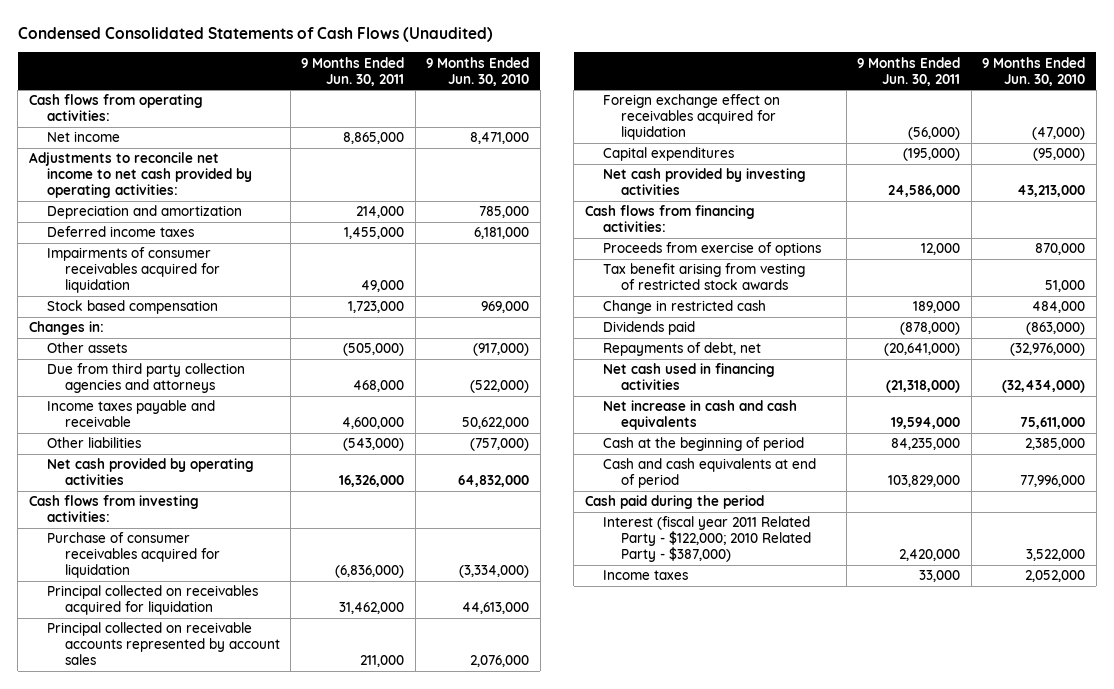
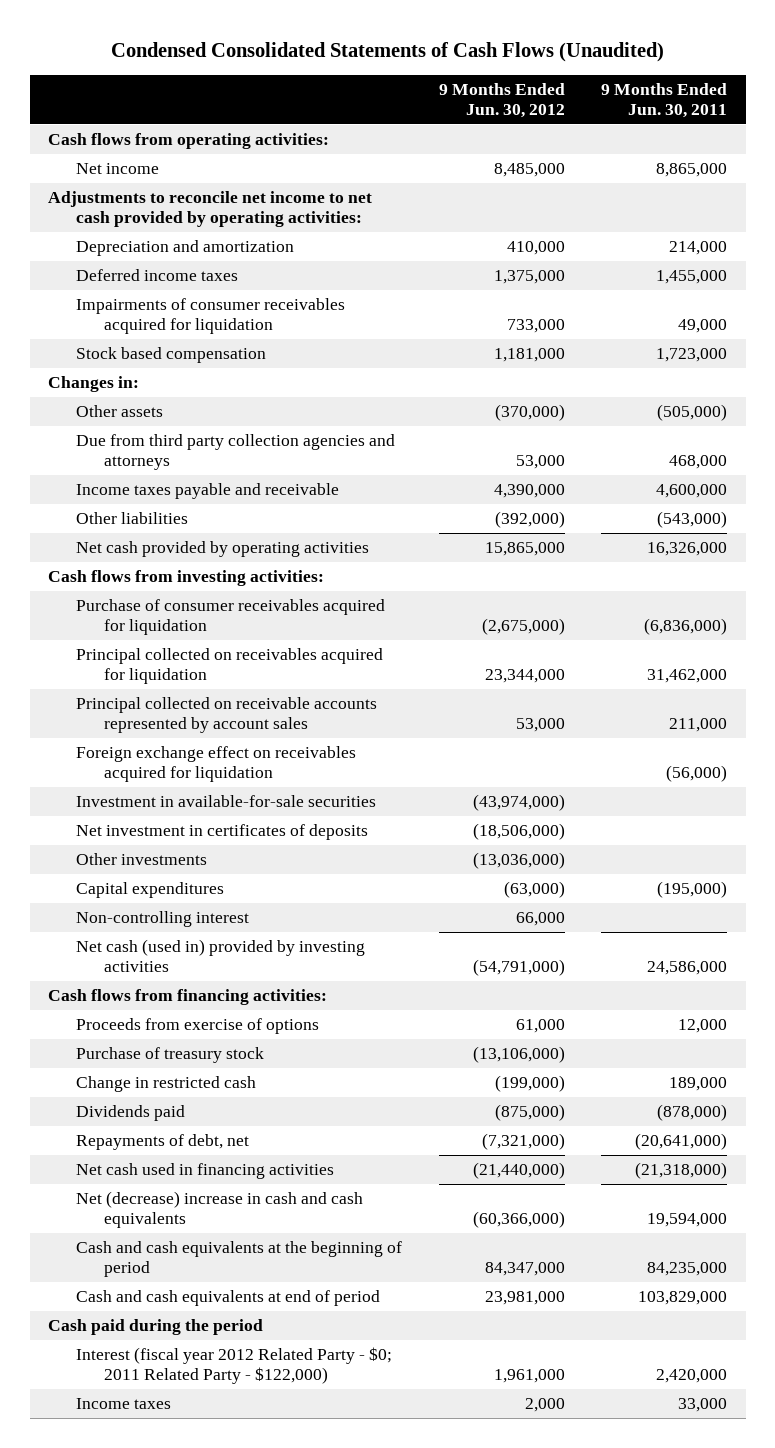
- | 9 Months Ended Jun. 30, 2011 | 9 Months Ended Jun. 30, 2010
+ | 9 Months Ended Jun. 30, 2012 | 9 Months Ended Jun. 30, 2011
+ Investment in available-for-sale securities | (43,974,000) |
+ Net investment in certificates of deposits | (18,506,000) |
+ Other investments | (13,036,000) |
- Net cash provided by investing activities | 24,586,000 | 43,213,000
+ Non-controlling interest | 66,000 |
+ Net cash (used in) provided by investing activities | (54,791,000) | 24,586,000
- Tax benefit arising from vesting of restricted stock awards | | 51,000
+ Purchase of treasury stock | (13,106,000) |
- Net increase in cash and cash equivalents | 19,594,000 | 75,611,000
- Cash at the beginning of period | 84,235,000 | 2,385,000
+ Net (decrease) increase in cash and cash equivalents | (60,366,000) | 19,594,000
+ Cash and cash equivalents at the beginning of period | 84,347,000 | 84,235,000
- Interest (fiscal year 2011 Related Party - $122,000; 2010 Related Party - $387,000) | 2,420,000 | 3,522,000
+ Interest (fiscal year 2012 Related Party - $0; 2011 Related Party - $122,000) | 1,961,000 | 2,420,000

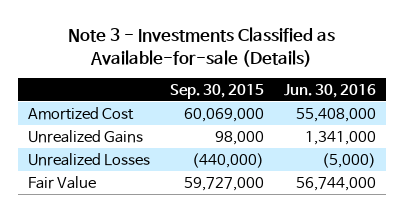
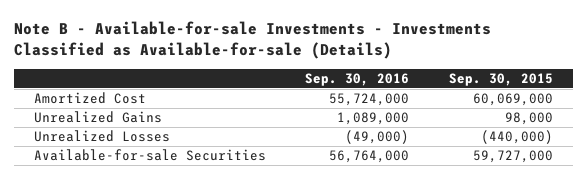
- Note 3 - Investments Classified as Available-for-sale (Details)
+ Note B - Available-for-sale Investments - Investments Classified as Available-for-sale (Details)
- | Sep. 30, 2015 | Jun. 30, 2016
+ | Sep. 30, 2016 | Sep. 30, 2015
- Fair Value | 59,727,000 | 56,744,000
+ Available-for-sale Securities | 56,764,000 | 59,727,000

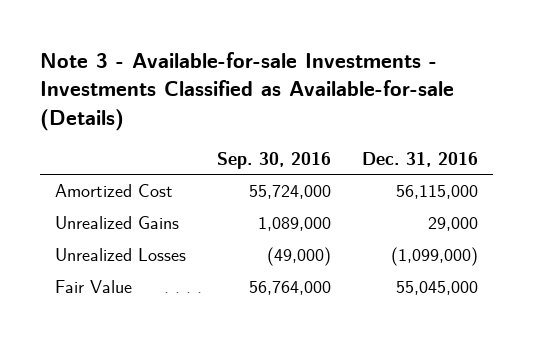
- Note B - Available-for-sale Investments - Investments Classified as Available-for-sale (Details)
+ Note 3 - Available-for-sale Investments - Investments Classified as Available-for-sale (Details)
- | Sep. 30, 2016 | Sep. 30, 2015
+ | Sep. 30, 2016 | Dec. 31, 2016
- Available-for-sale Securities | 56,764,000 | 59,727,000
+ Fair Value | 56,764,000 | 55,045,000

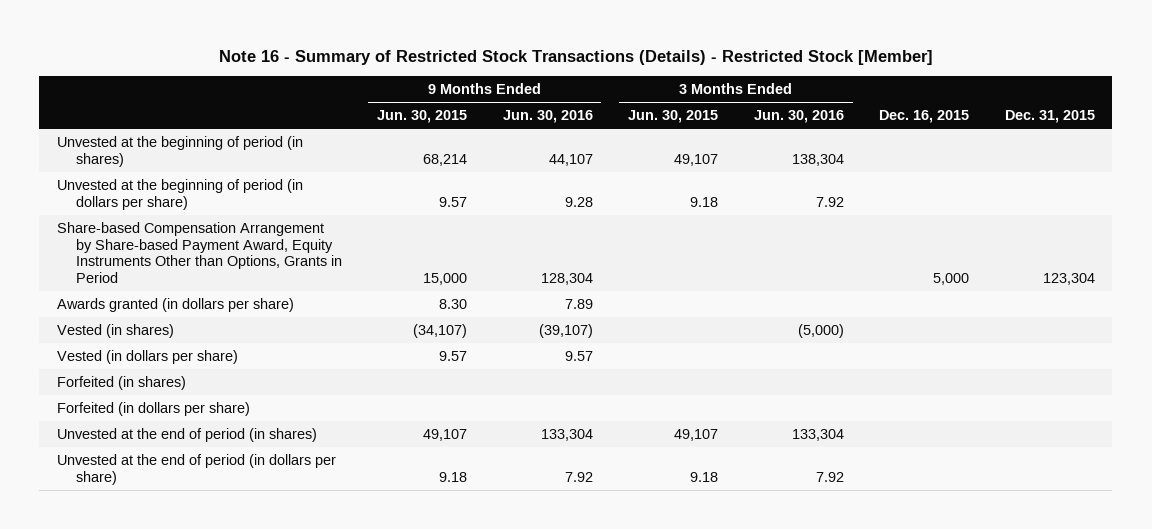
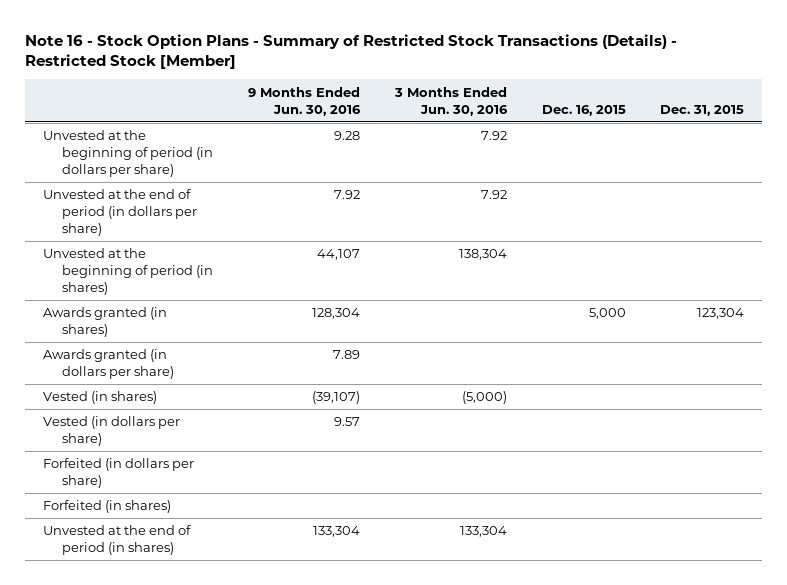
- Note 16 - Summary of Restricted Stock Transactions (Details) - Restricted Stock [Member]
+ Note 16 - Stock Option Plans - Summary of Restricted Stock Transactions (Details) - Restricted Stock [Member]
- | 9 Months Ended Jun. 30, 2015 | 9 Months Ended Jun. 30, 2016 | 3 Months Ended Jun. 30, 2015 | 3 Months Ended Jun. 30, 2016 | Dec. 16, 2015 | Dec. 31, 2015
+ | 9 Months Ended Jun. 30, 2016 | 3 Months Ended Jun. 30, 2016 | Dec. 16, 2015 | Dec. 31, 2015
- Share-based Compensation Arrangement by Share-based Payment Award, Equity Instruments Other than Options, Grants in Period | 15,000 | 128,304 | | | 5,000 | 123,304
moved up: Unvested at the end of period (in dollars per share) | 7.92 | 7.92 | |
moved down: Unvested at the beginning of period (in shares) | 44,107 | 138,304 | |
+ Awards granted (in shares) | 128,304 | | 5,000 | 123,304
moved down: Forfeited (in shares)

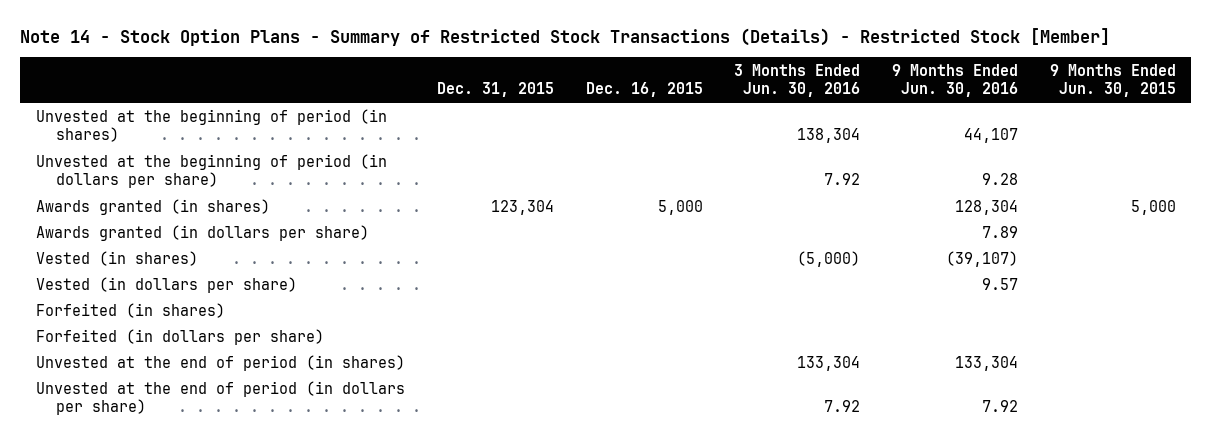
- Note 16 - Stock Option Plans - Summary of Restricted Stock Transactions (Details) - Restricted Stock [Member]
+ Note 14 - Stock Option Plans - Summary of Restricted Stock Transactions (Details) - Restricted Stock [Member]
- | 9 Months Ended Jun. 30, 2016 | 3 Months Ended Jun. 30, 2016 | Dec. 16, 2015 | Dec. 31, 2015
+ | Dec. 31, 2015 | Dec. 16, 2015 | 3 Months Ended Jun. 30, 2016 | 9 Months Ended Jun. 30, 2016 | 9 Months Ended Jun. 30, 2015
moved down: Unvested at the beginning of period (in dollars per share) | | | 7.92 | 9.28 |
moved down: Forfeited (in dollars per share)
moved down: Unvested at the end of period (in dollars per share) | | | 7.92 | 7.92 |

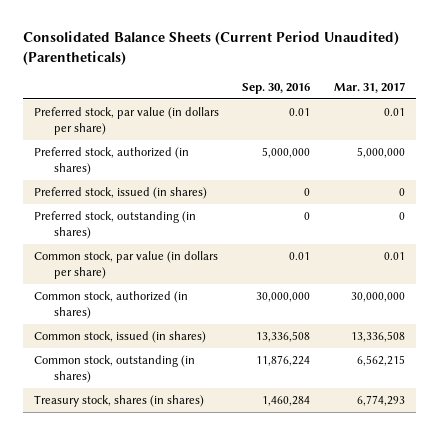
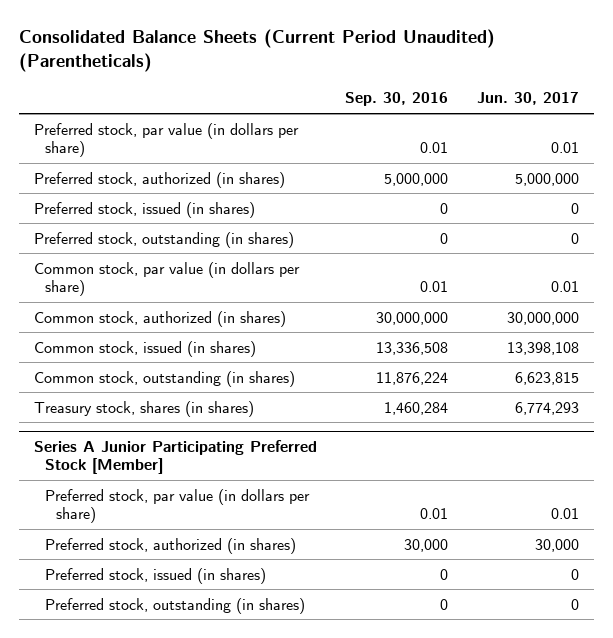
- | Sep. 30, 2016 | Mar. 31, 2017
+ | Sep. 30, 2016 | Jun. 30, 2017
+ Series A Junior Participating Preferred Stock [Member]
+ Preferred stock, par value (in dollars per share) | 0.01 | 0.01
+ Preferred stock, authorized (in shares) | 30,000 | 30,000
+ Preferred stock, issued (in shares) | 0 | 0
+ Preferred stock, outstanding (in shares) | 0 | 0

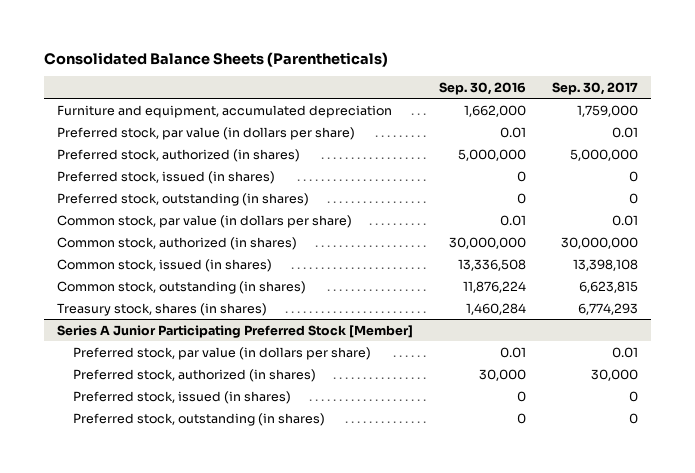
- Consolidated Balance Sheets (Current Period Unaudited) (Parentheticals)
+ Consolidated Balance Sheets (Parentheticals)
- | Sep. 30, 2016 | Jun. 30, 2017
+ | Sep. 30, 2016 | Sep. 30, 2017
+ Furniture and equipment, accumulated depreciation | 1,662,000 | 1,759,000

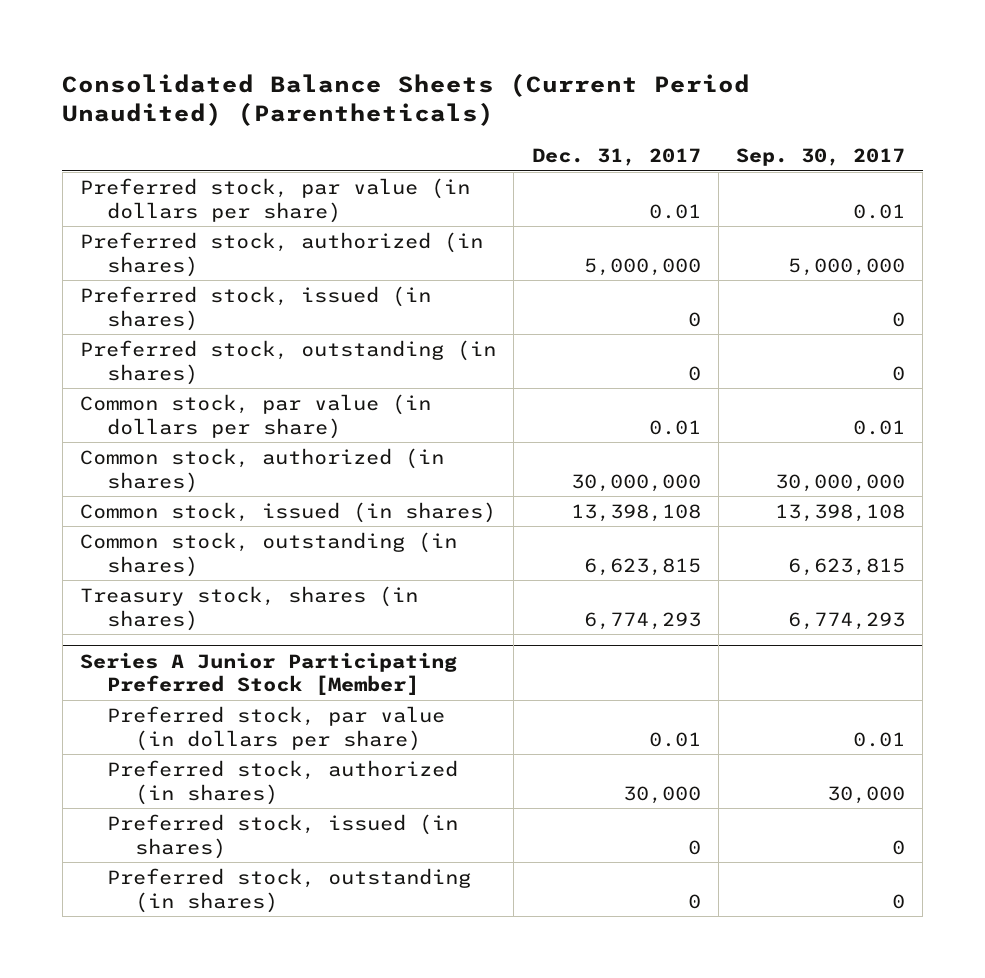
- Consolidated Balance Sheets (Parentheticals)
+ Consolidated Balance Sheets (Current Period Unaudited) (Parentheticals)
- | Sep. 30, 2016 | Sep. 30, 2017
+ | Dec. 31, 2017 | Sep. 30, 2017
- Furniture and equipment, accumulated depreciation | 1,662,000 | 1,759,000

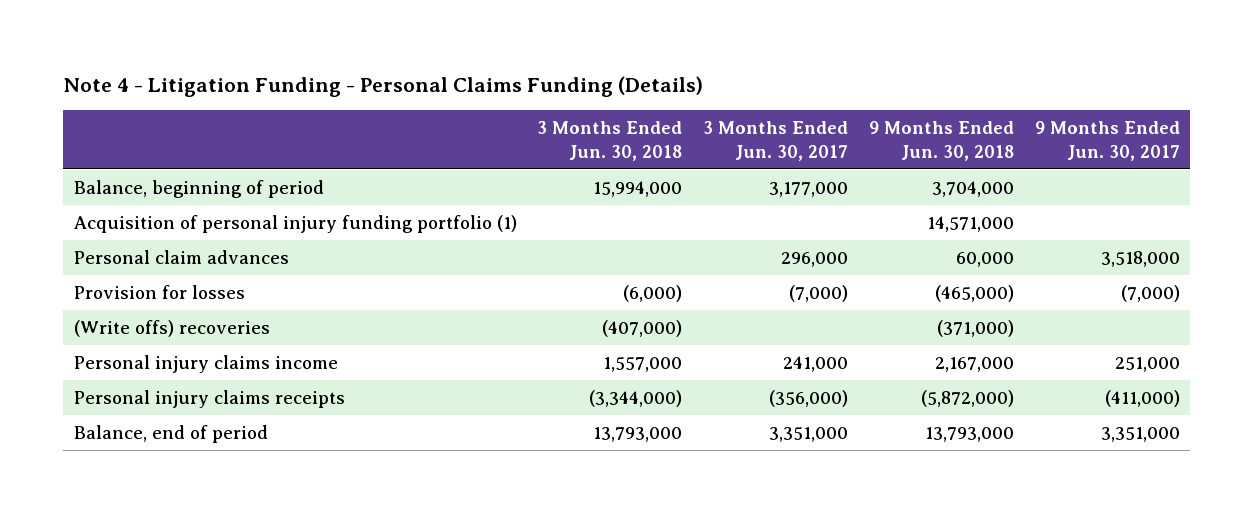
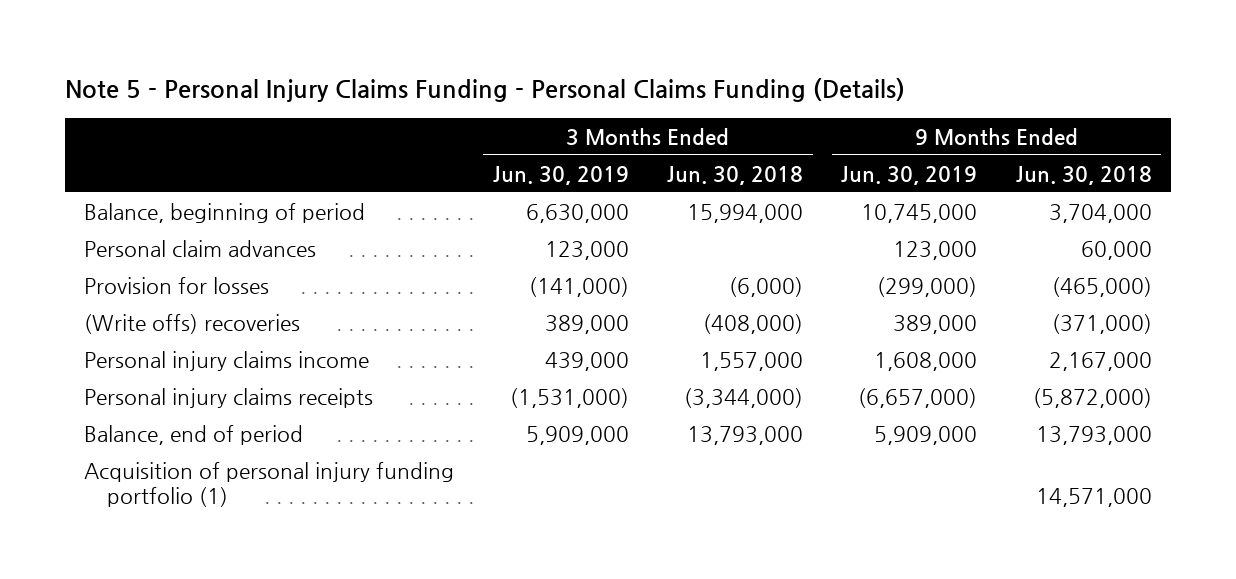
- Note 4 - Litigation Funding - Personal Claims Funding (Details)
+ Note 5 - Personal Injury Claims Funding - Personal Claims Funding (Details)
- | 3 Months Ended Jun. 30, 2018 | 3 Months Ended Jun. 30, 2017 | 9 Months Ended Jun. 30, 2018 | 9 Months Ended Jun. 30, 2017
+ | 3 Months Ended Jun. 30, 2019 | 3 Months Ended Jun. 30, 2018 | 9 Months Ended Jun. 30, 2019 | 9 Months Ended Jun. 30, 2018
- (Write offs) recoveries | (407,000) | | (371,000) |
+ (Write offs) recoveries | 389,000 | (408,000) | 389,000 | (371,000)
moved down: Acquisition of personal injury funding portfolio (1) | | | | 14,571,000

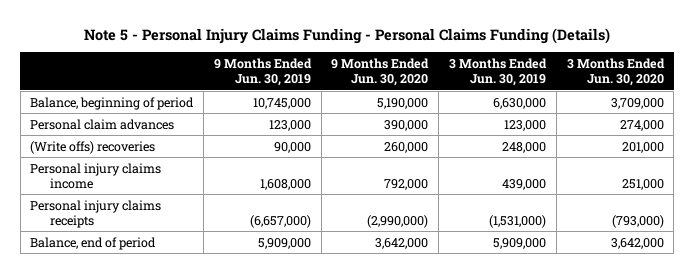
- | 3 Months Ended Jun. 30, 2019 | 3 Months Ended Jun. 30, 2018 | 9 Months Ended Jun. 30, 2019 | 9 Months Ended Jun. 30, 2018
+ | 9 Months Ended Jun. 30, 2019 | 9 Months Ended Jun. 30, 2020 | 3 Months Ended Jun. 30, 2019 | 3 Months Ended Jun. 30, 2020
- Provision for losses | (141,000) | (6,000) | (299,000) | (465,000)
- (Write offs) recoveries | 389,000 | (408,000) | 389,000 | (371,000)
+ (Write offs) recoveries | 90,000 | 260,000 | 248,000 | 201,000
- Acquisition of personal injury funding portfolio (1) | | | | 14,571,000

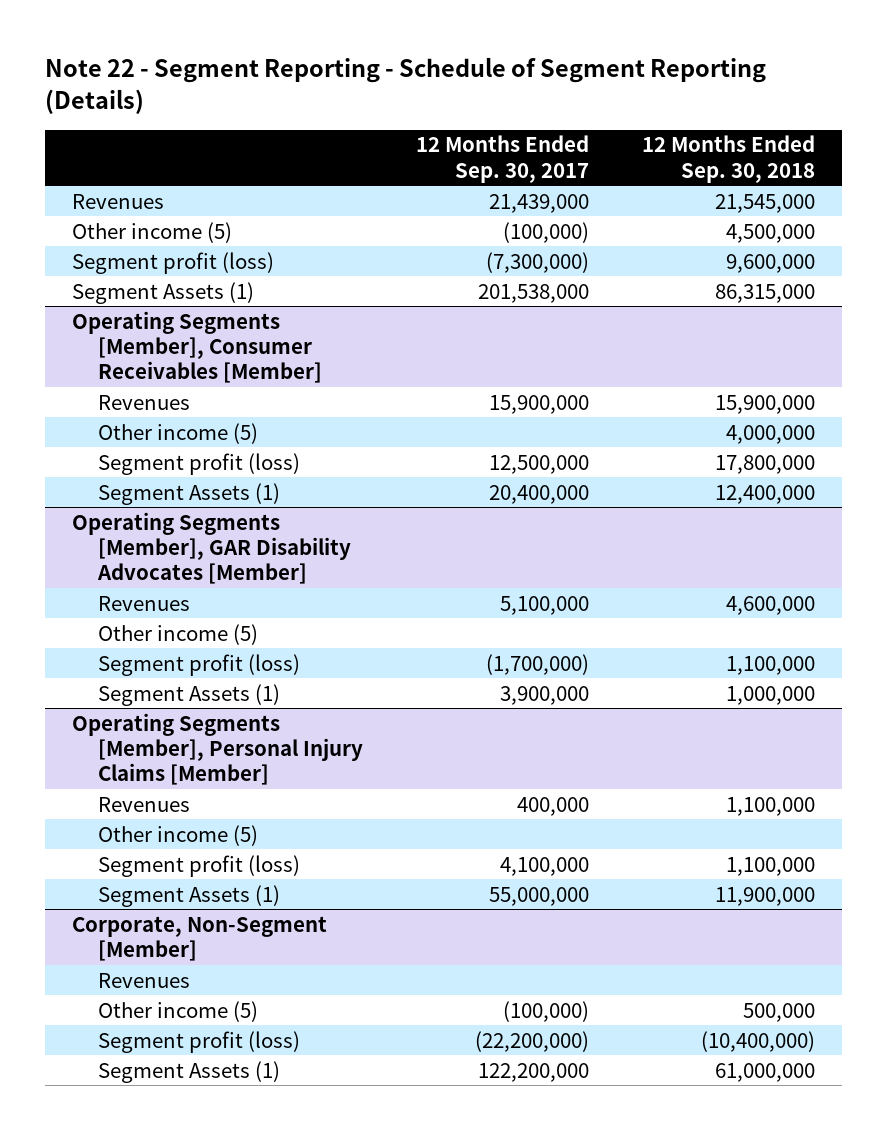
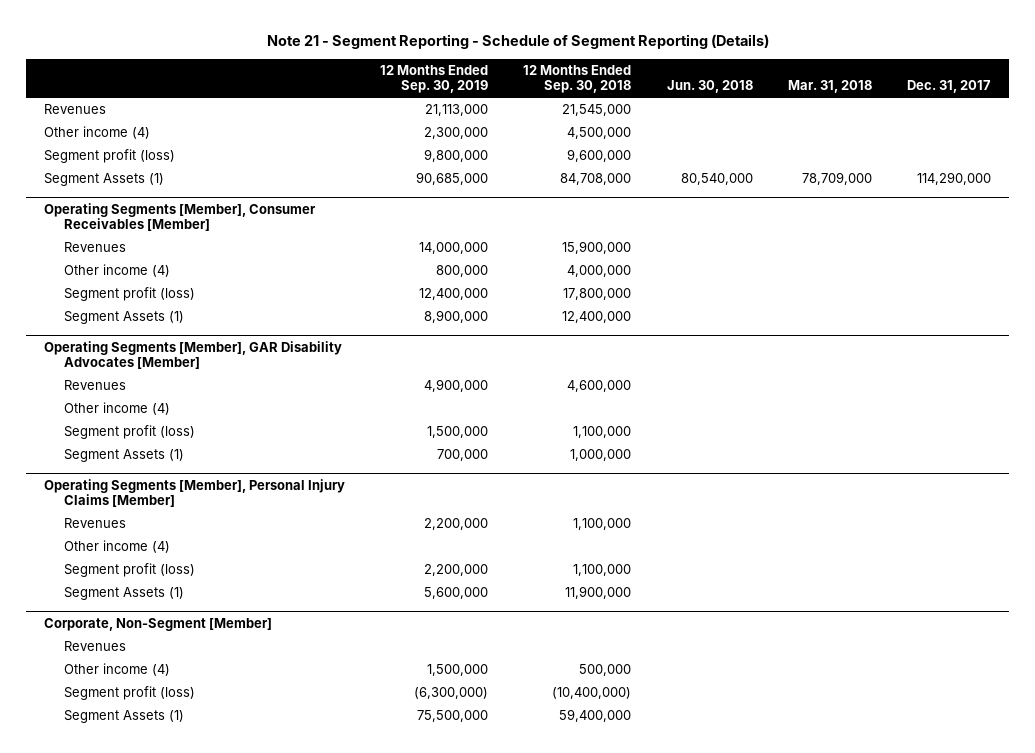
- Note 22 - Segment Reporting - Schedule of Segment Reporting (Details)
+ Note 21 - Segment Reporting - Schedule of Segment Reporting (Details)
- | 12 Months Ended Sep. 30, 2017 | 12 Months Ended Sep. 30, 2018
+ | 12 Months Ended Sep. 30, 2019 | 12 Months Ended Sep. 30, 2018 | Jun. 30, 2018 | Mar. 31, 2018 | Dec. 31, 2017
- Other income (5) | (100,000) | 4,500,000
+ Other income (4) | 2,300,000 | 4,500,000 | | |
- Segment Assets (1) | 201,538,000 | 86,315,000
+ Segment Assets (1) | 90,685,000 | 84,708,000 | 80,540,000 | 78,709,000 | 114,290,000
@ Operating Segments [Member], Consumer Receivables [Member]
- Other income (5) | | 4,000,000
+ Other income (4) | 800,000 | 4,000,000 | | |
@ Operating Segments [Member], GAR Disability Advocates [Member]
- Other income (5)
+ Other income (4)
@ Operating Segments [Member], Personal Injury Claims [Member]
- Other income (5)
+ Other income (4)
@ Corporate, Non-Segment [Member]
- Other income (5) | (100,000) | 500,000
+ Other income (4) | 1,500,000 | 500,000 | | |
- Segment Assets (1) | 122,200,000 | 61,000,000
+ Segment Assets (1) | 75,500,000 | 59,400,000 | | |

